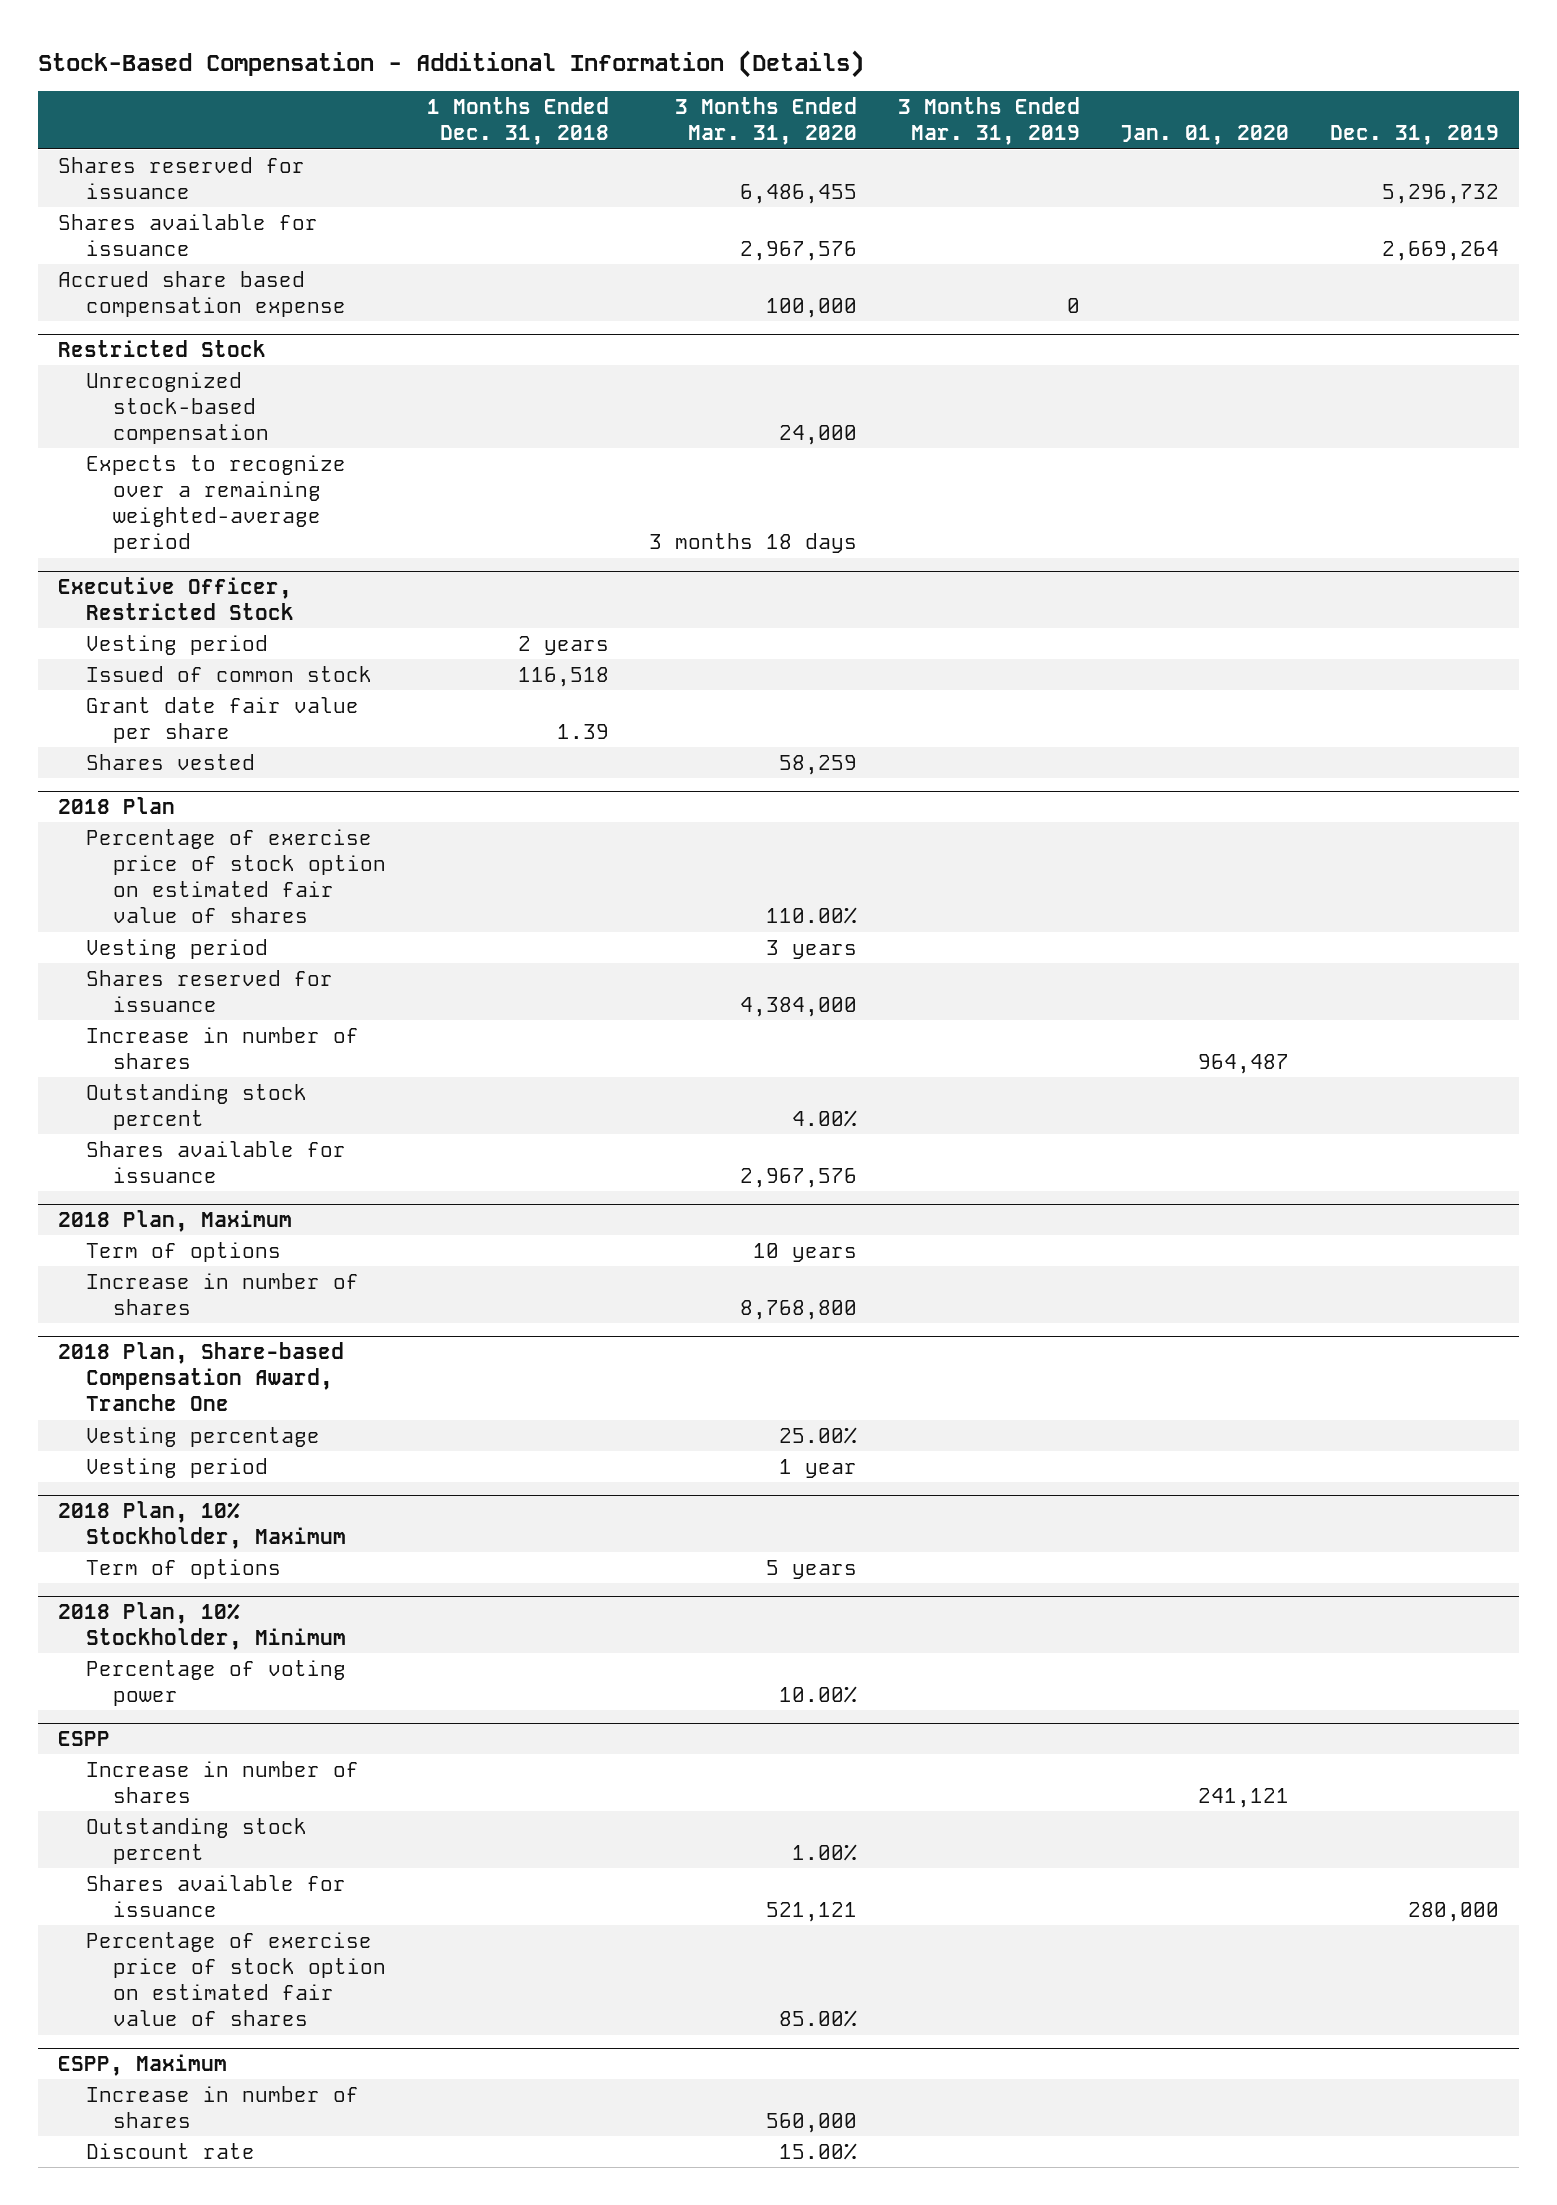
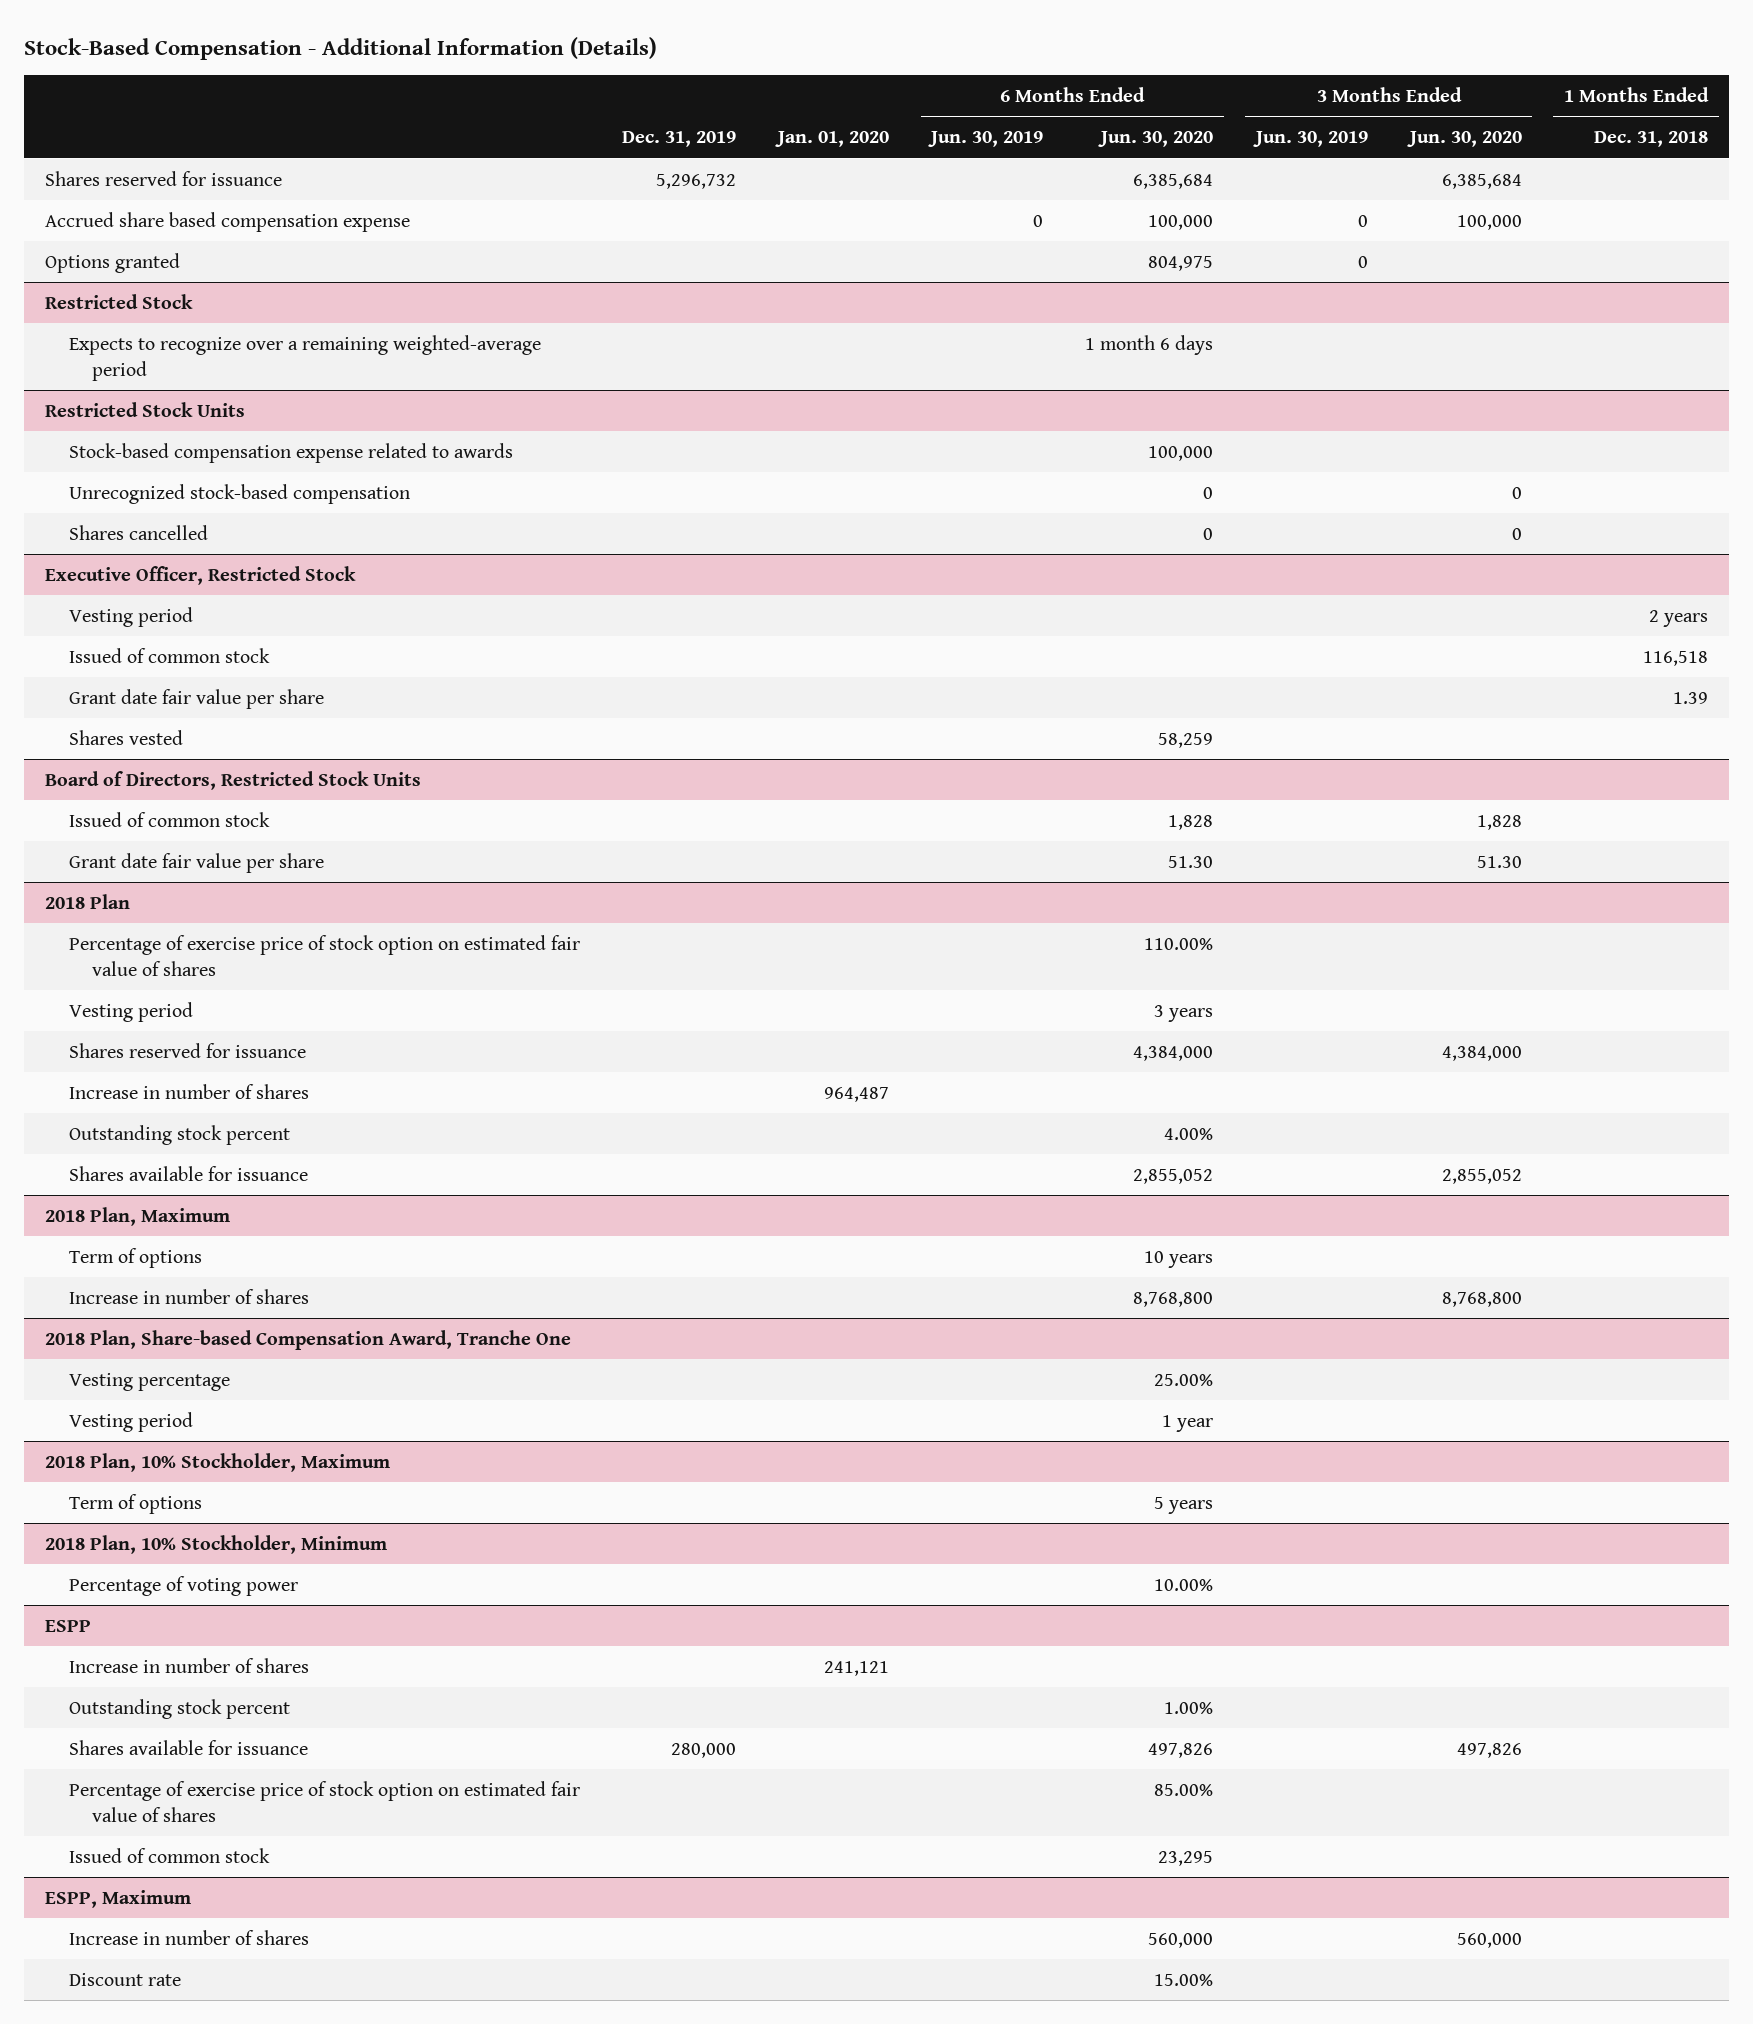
- | 1 Months Ended Dec. 31, 2018 | 3 Months Ended Mar. 31, 2020 | 3 Months Ended Mar. 31, 2019 | Jan. 01, 2020 | Dec. 31, 2019
+ | Dec. 31, 2019 | Jan. 01, 2020 | 6 Months Ended Jun. 30, 2019 | 6 Months Ended Jun. 30, 2020 | 3 Months Ended Jun. 30, 2019 | 3 Months Ended Jun. 30, 2020 | 1 Months Ended Dec. 31, 2018
- Shares available for issuance | | 2,967,576 | | | 2,669,264
+ Options granted | | | | 804,975 | 0 | |
@ Restricted Stock
- Unrecognized stock-based compensation | | 24,000 | | |
+ Restricted Stock Units
+ Stock-based compensation expense related to awards | | | | 100,000 | | |
+ Unrecognized stock-based compensation | | | | 0 | | 0 |
+ Shares cancelled | | | | 0 | | 0 |
+ Board of Directors, Restricted Stock Units
+ Issued of common stock | | | | 1,828 | | 1,828 |
+ Grant date fair value per share | | | | 51.30 | | 51.30 |
@ ESPP
+ Issued of common stock | | | | 23,295 | | |

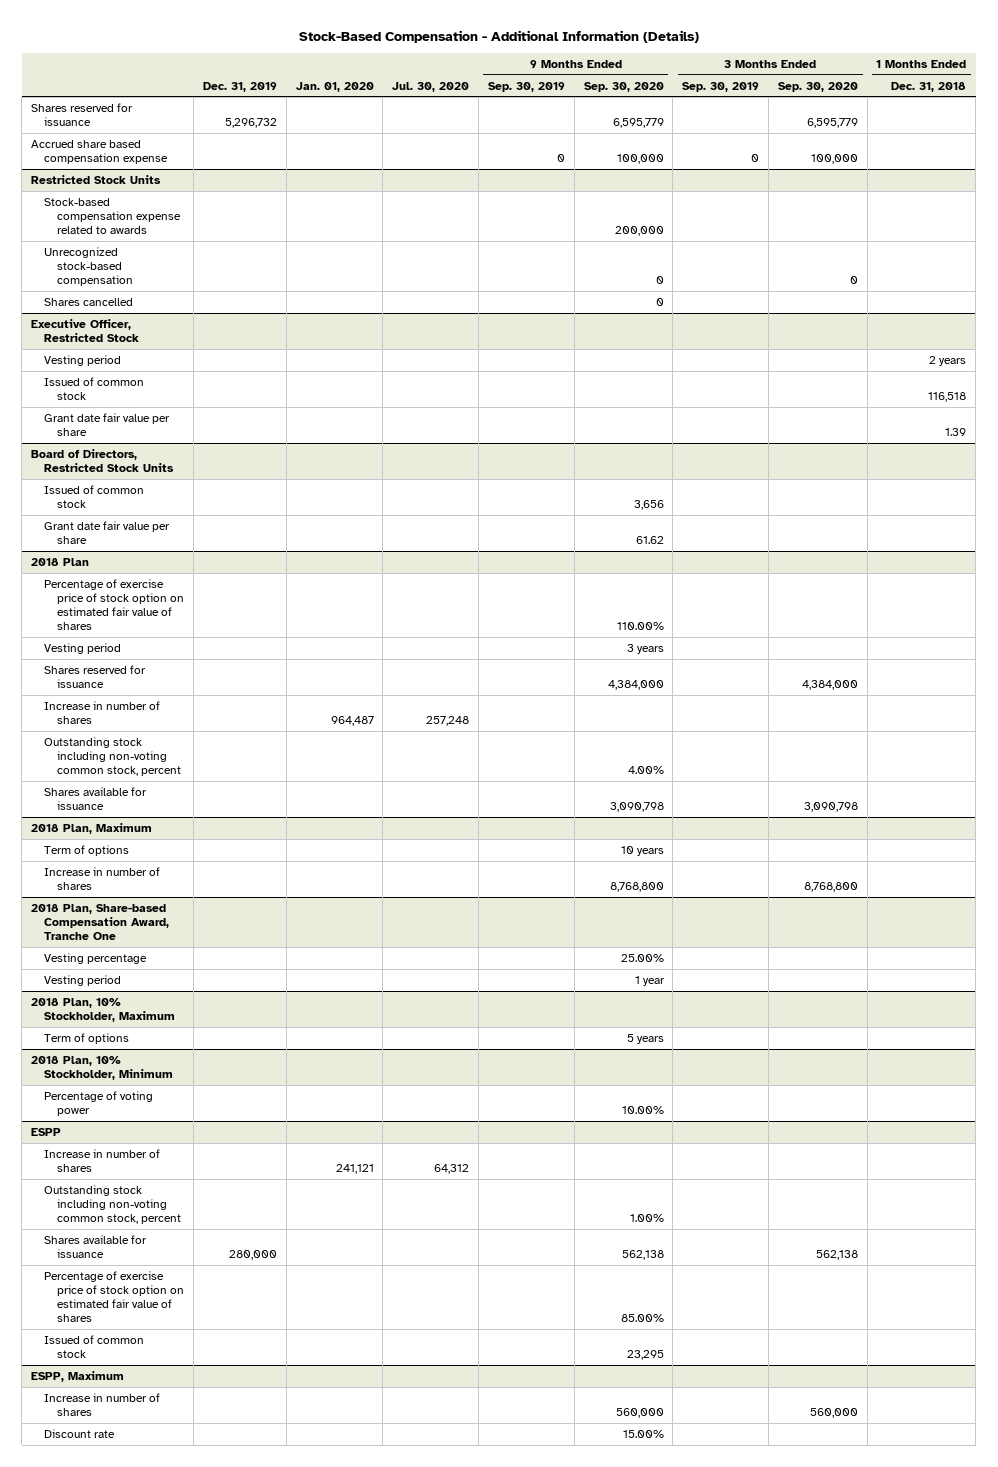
- | Dec. 31, 2019 | Jan. 01, 2020 | 6 Months Ended Jun. 30, 2019 | 6 Months Ended Jun. 30, 2020 | 3 Months Ended Jun. 30, 2019 | 3 Months Ended Jun. 30, 2020 | 1 Months Ended Dec. 31, 2018
+ | Dec. 31, 2019 | Jan. 01, 2020 | Jul. 30, 2020 | 9 Months Ended Sep. 30, 2019 | 9 Months Ended Sep. 30, 2020 | 3 Months Ended Sep. 30, 2019 | 3 Months Ended Sep. 30, 2020 | 1 Months Ended Dec. 31, 2018
- Options granted | | | | 804,975 | 0 | |
- Restricted Stock
- Expects to recognize over a remaining weighted-average period | | | | 1 month 6 days | | |
@ Executive Officer, Restricted Stock
- Shares vested | | | | 58,259 | | |
@ 2018 Plan
- Outstanding stock percent | | | | 4.00% | | |
+ Outstanding stock including non-voting common stock, percent | | | | | 4.00% | | |
@ ESPP
- Outstanding stock percent | | | | 1.00% | | |
+ Outstanding stock including non-voting common stock, percent | | | | | 1.00% | | |

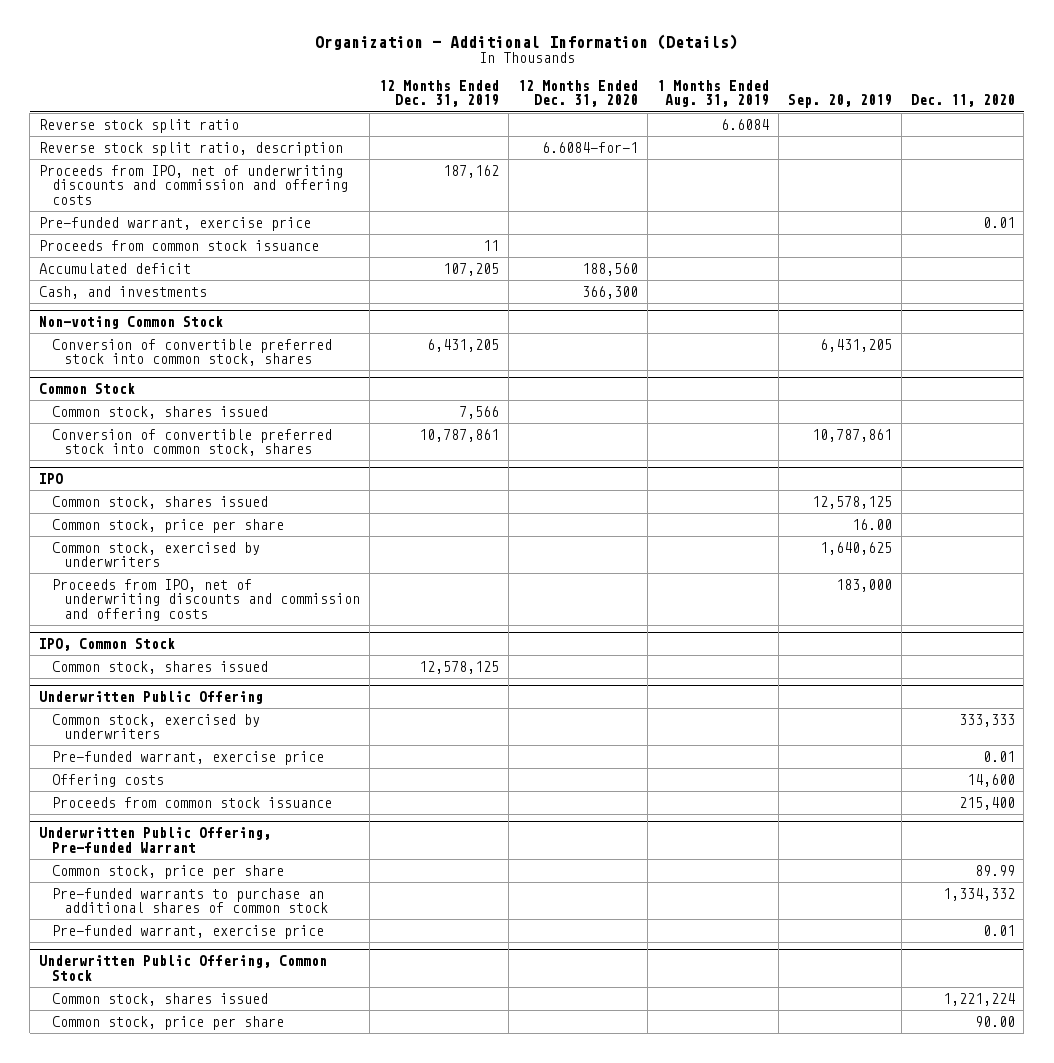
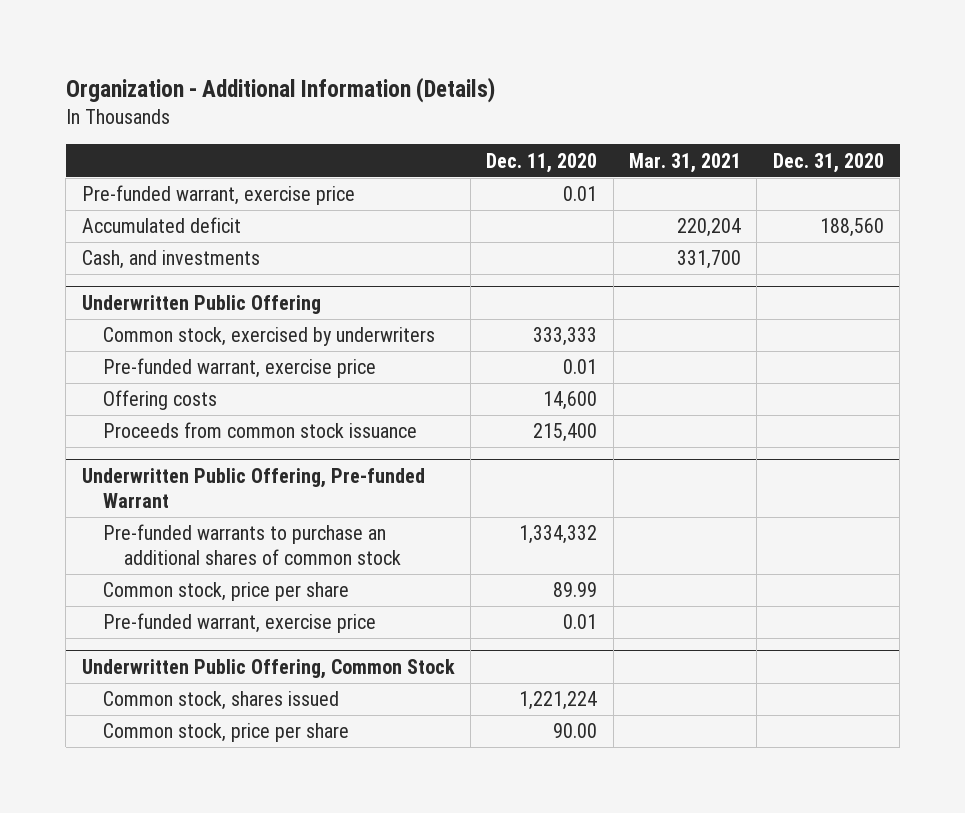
- | 12 Months Ended Dec. 31, 2019 | 12 Months Ended Dec. 31, 2020 | 1 Months Ended Aug. 31, 2019 | Sep. 20, 2019 | Dec. 11, 2020
+ | Dec. 11, 2020 | Mar. 31, 2021 | Dec. 31, 2020
- Reverse stock split ratio | | | 6.6084 | |
- Reverse stock split ratio, description | | 6.6084-for-1 | | |
- Proceeds from IPO, net of underwriting discounts and commission and offering costs | 187,162 | | | |
- Proceeds from common stock issuance | 11 | | | |
- Non-voting Common Stock
- Conversion of convertible preferred stock into common stock, shares | 6,431,205 | | | 6,431,205 |
- Common Stock
- Common stock, shares issued | 7,566 | | | |
- Conversion of convertible preferred stock into common stock, shares | 10,787,861 | | | 10,787,861 |
- IPO
- Common stock, shares issued | | | | 12,578,125 |
- Common stock, price per share | | | | 16.00 |
- Common stock, exercised by underwriters | | | | 1,640,625 |
- Proceeds from IPO, net of underwriting discounts and commission and offering costs | | | | 183,000 |
- IPO, Common Stock
- Common stock, shares issued | 12,578,125 | | | |
@ Underwritten Public Offering, Pre-funded Warrant
moved down: Common stock, price per share | 89.99 | |

